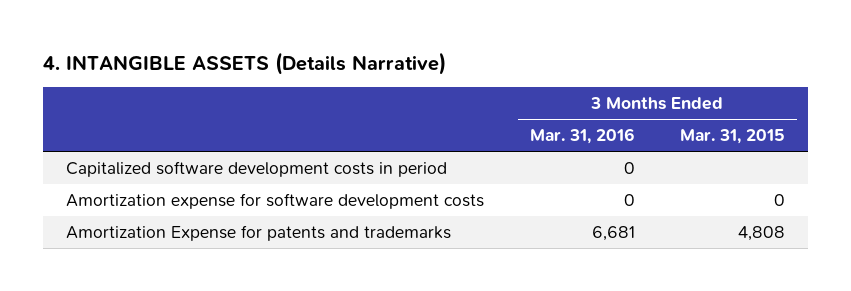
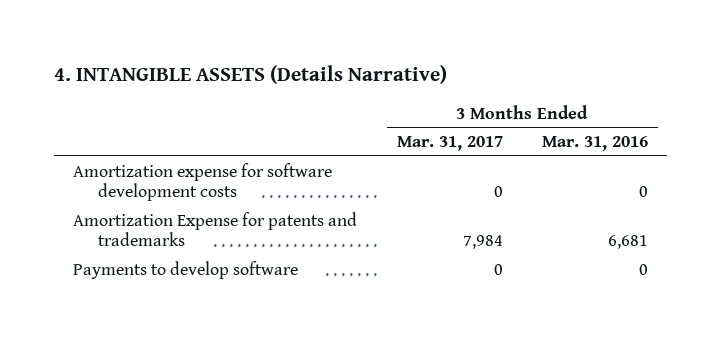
- | 3 Months Ended Mar. 31, 2016 | 3 Months Ended Mar. 31, 2015
+ | 3 Months Ended Mar. 31, 2017 | 3 Months Ended Mar. 31, 2016
- Capitalized software development costs in period | 0 |
+ Payments to develop software | 0 | 0

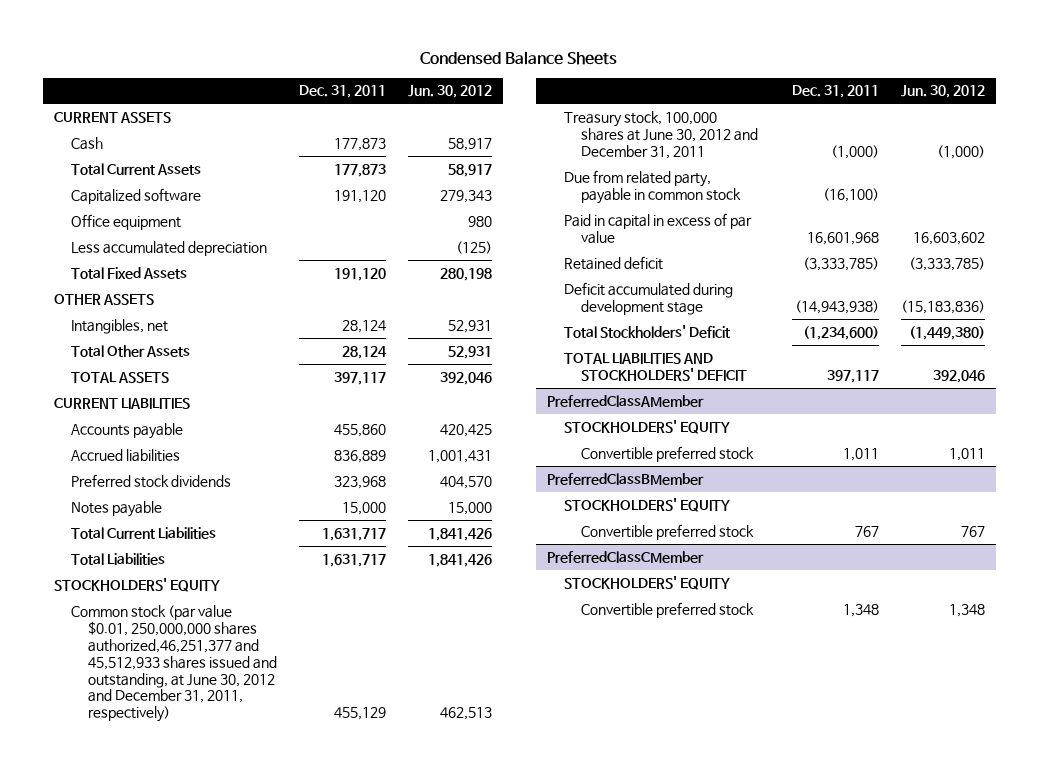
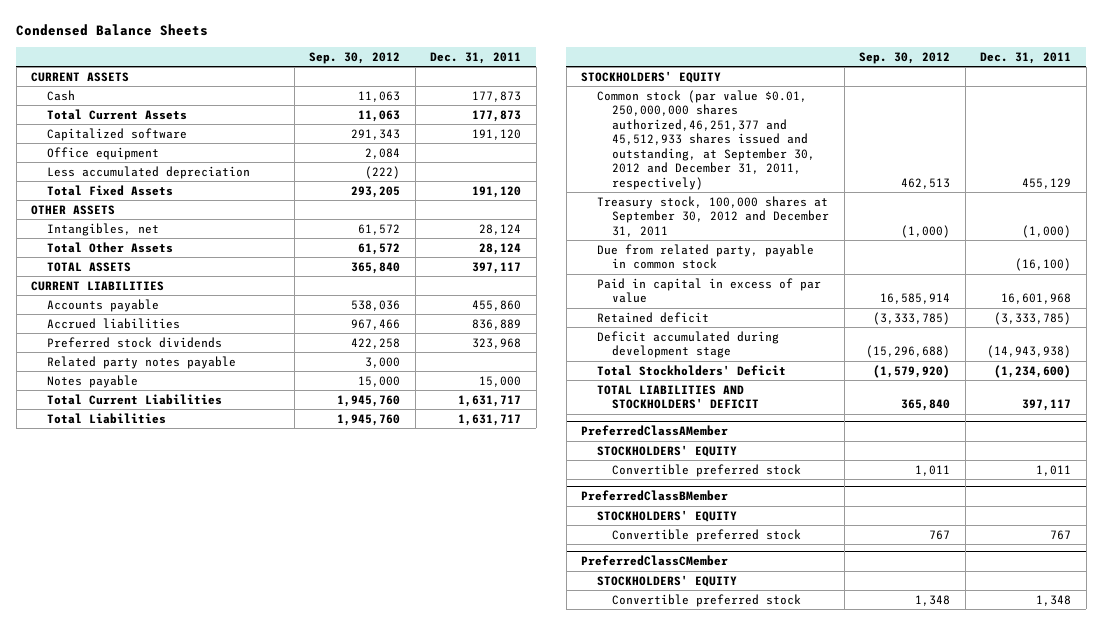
- | Dec. 31, 2011 | Jun. 30, 2012
+ | Sep. 30, 2012 | Dec. 31, 2011
+ Related party notes payable | 3,000 |
- Common stock (par value $0.01, 250,000,000 shares authorized,46,251,377 and 45,512,933 shares issued and outstanding, at June 30, 2012 and December 31, 2011, respectively) | 455,129 | 462,513
- Treasury stock, 100,000 shares at June 30, 2012 and December 31, 2011 | (1,000) | (1,000)
+ Common stock (par value $0.01, 250,000,000 shares authorized,46,251,377 and 45,512,933 shares issued and outstanding, at September 30, 2012 and December 31, 2011, respectively) | 462,513 | 455,129
+ Treasury stock, 100,000 shares at September 30, 2012 and December 31, 2011 | (1,000) | (1,000)

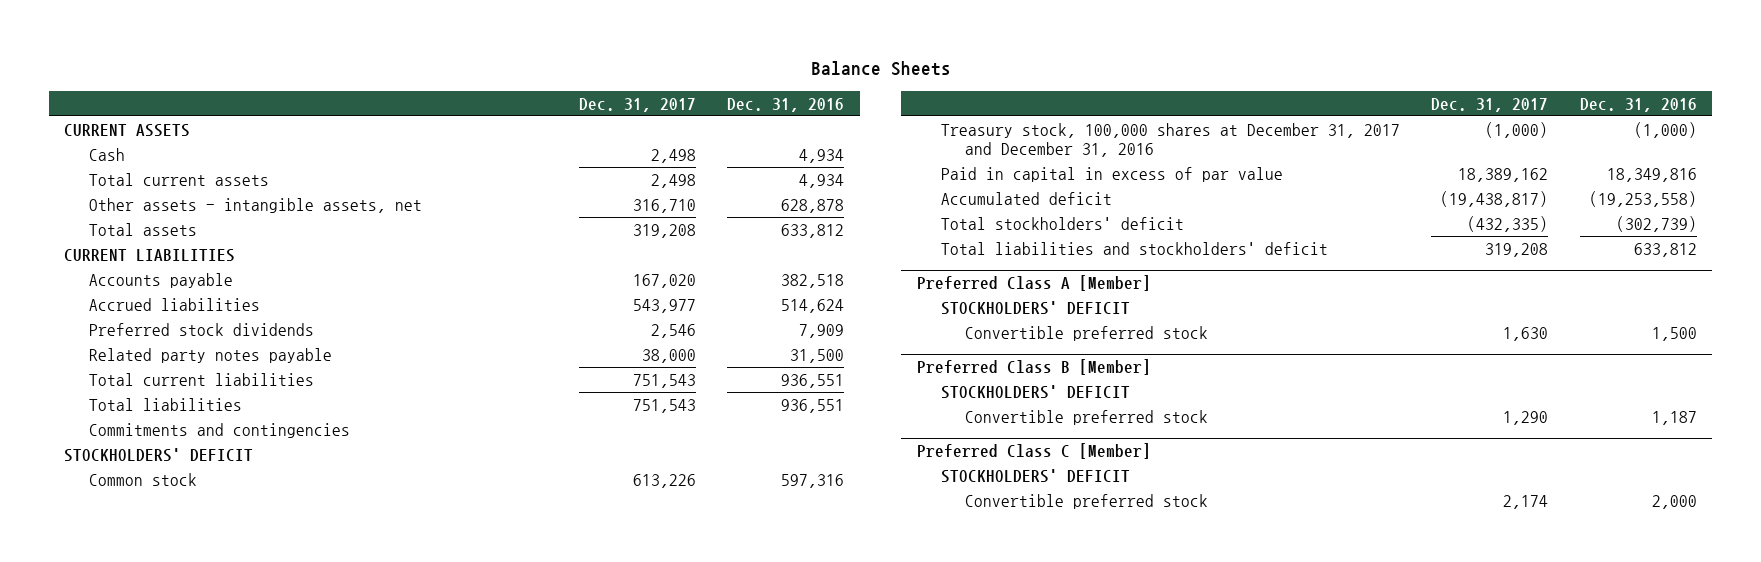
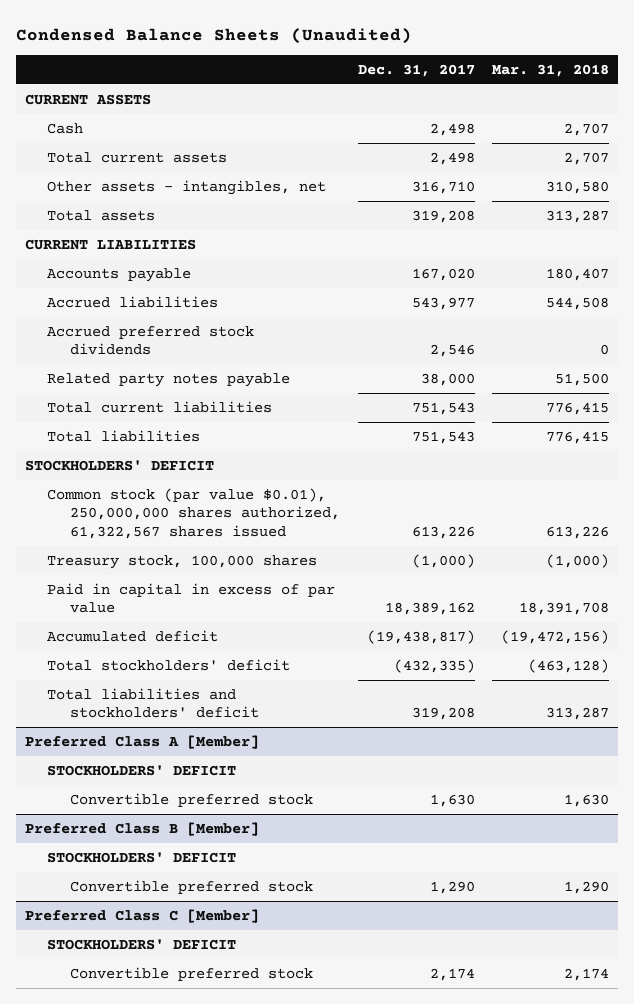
- Balance Sheets
+ Condensed Balance Sheets (Unaudited)
- | Dec. 31, 2017 | Dec. 31, 2016
+ | Dec. 31, 2017 | Mar. 31, 2018
- Other assets - intangible assets, net | 316,710 | 628,878
+ Other assets - intangibles, net | 316,710 | 310,580
- Preferred stock dividends | 2,546 | 7,909
+ Accrued preferred stock dividends | 2,546 | 0
- Commitments and contingencies
- Common stock | 613,226 | 597,316
- Treasury stock, 100,000 shares at December 31, 2017 and December 31, 2016 | (1,000) | (1,000)
+ Common stock (par value $0.01), 250,000,000 shares authorized, 61,322,567 shares issued | 613,226 | 613,226
+ Treasury stock, 100,000 shares | (1,000) | (1,000)

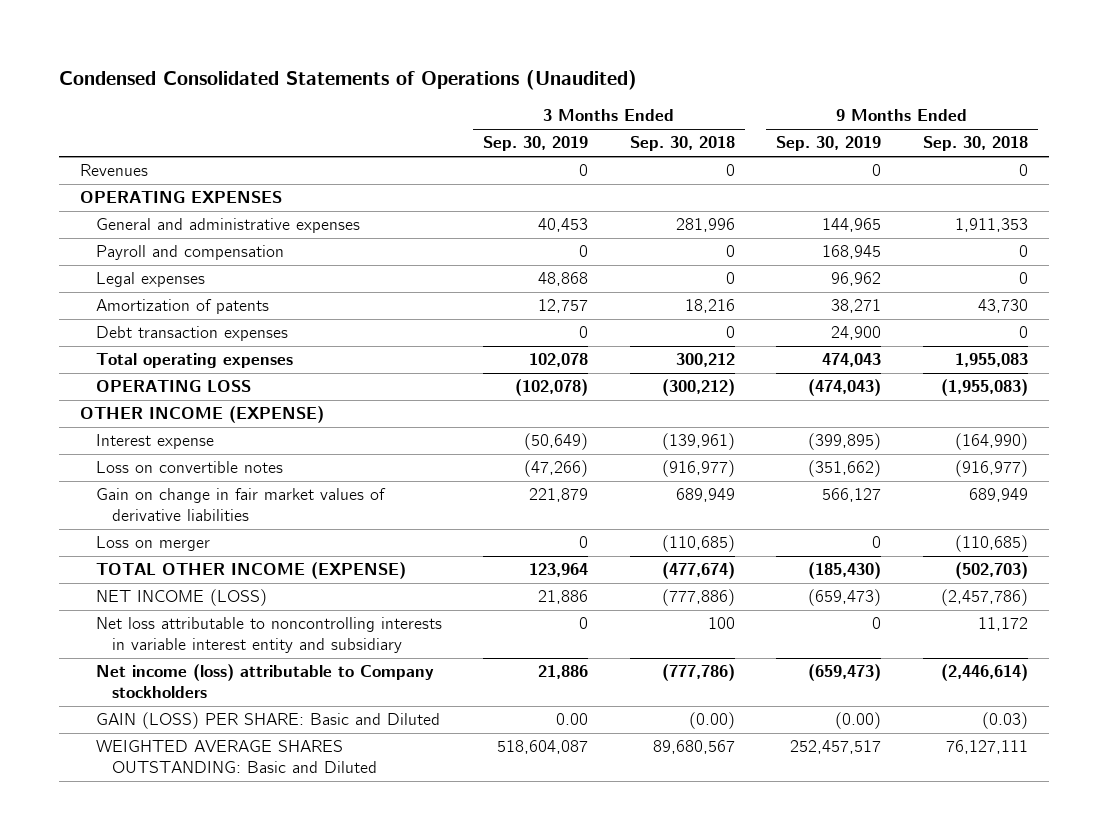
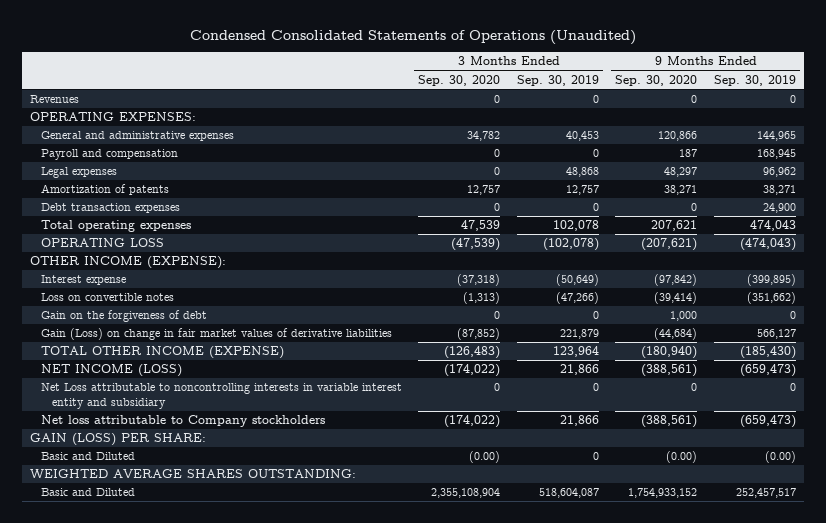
- | 3 Months Ended Sep. 30, 2019 | 3 Months Ended Sep. 30, 2018 | 9 Months Ended Sep. 30, 2019 | 9 Months Ended Sep. 30, 2018
+ | 3 Months Ended Sep. 30, 2020 | 3 Months Ended Sep. 30, 2019 | 9 Months Ended Sep. 30, 2020 | 9 Months Ended Sep. 30, 2019
- OPERATING EXPENSES
+ OPERATING EXPENSES:
- OTHER INCOME (EXPENSE)
+ OTHER INCOME (EXPENSE):
- Gain on change in fair market values of derivative liabilities | 221,879 | 689,949 | 566,127 | 689,949
- Loss on merger | 0 | (110,685) | 0 | (110,685)
+ Gain on the forgiveness of debt | 0 | 0 | 1,000 | 0
+ Gain (Loss) on change in fair market values of derivative liabilities | (87,852) | 221,879 | (44,684) | 566,127
- NET INCOME (LOSS) | 21,886 | (777,886) | (659,473) | (2,457,786)
- Net loss attributable to noncontrolling interests in variable interest entity and subsidiary | 0 | 100 | 0 | 11,172
- Net income (loss) attributable to Company stockholders | 21,886 | (777,786) | (659,473) | (2,446,614)
- GAIN (LOSS) PER SHARE: Basic and Diluted | 0.00 | (0.00) | (0.00) | (0.03)
- WEIGHTED AVERAGE SHARES OUTSTANDING: Basic and Diluted | 518,604,087 | 89,680,567 | 252,457,517 | 76,127,111
+ NET INCOME (LOSS) | (174,022) | 21,866 | (388,561) | (659,473)
+ Net Loss attributable to noncontrolling interests in variable interest entity and subsidiary | 0 | 0 | 0 | 0
+ Net loss attributable to Company stockholders | (174,022) | 21,866 | (388,561) | (659,473)
+ GAIN (LOSS) PER SHARE:
+ Basic and Diluted | (0.00) | 0 | (0.00) | (0.00)
+ WEIGHTED AVERAGE SHARES OUTSTANDING:
+ Basic and Diluted | 2,355,108,904 | 518,604,087 | 1,754,933,152 | 252,457,517

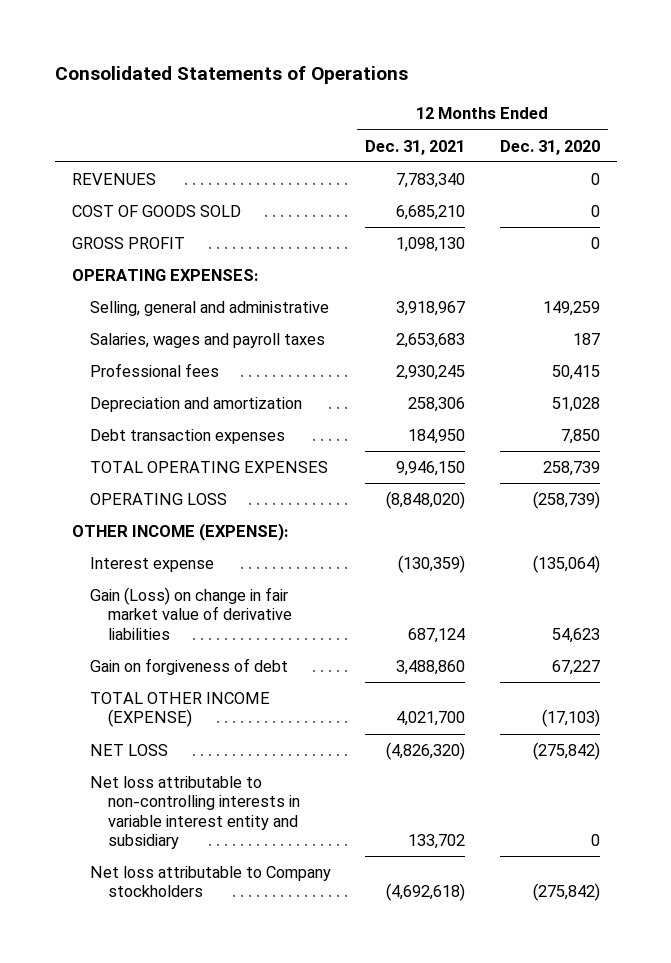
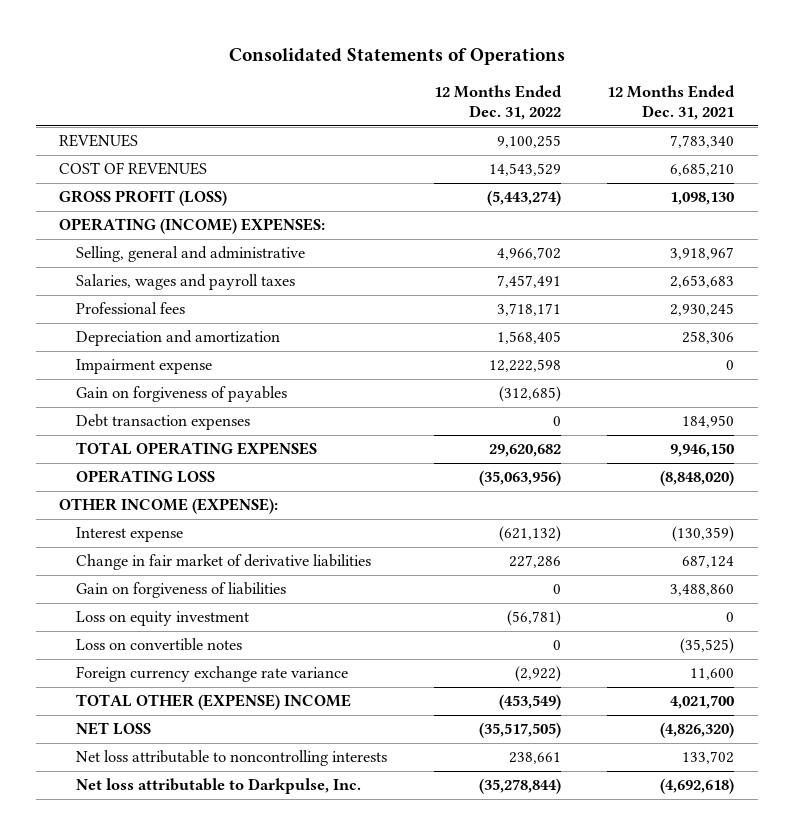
- | 12 Months Ended Dec. 31, 2021 | 12 Months Ended Dec. 31, 2020
+ | 12 Months Ended Dec. 31, 2022 | 12 Months Ended Dec. 31, 2021
- COST OF GOODS SOLD | 6,685,210 | 0
- GROSS PROFIT | 1,098,130 | 0
- OPERATING EXPENSES:
+ COST OF REVENUES | 14,543,529 | 6,685,210
+ GROSS PROFIT (LOSS) | (5,443,274) | 1,098,130
+ OPERATING (INCOME) EXPENSES:
+ Impairment expense | 12,222,598 | 0
+ Gain on forgiveness of payables | (312,685) |
- Gain (Loss) on change in fair market value of derivative liabilities | 687,124 | 54,623
- Gain on forgiveness of debt | 3,488,860 | 67,227
- TOTAL OTHER INCOME (EXPENSE) | 4,021,700 | (17,103)
+ Change in fair market of derivative liabilities | 227,286 | 687,124
+ Gain on forgiveness of liabilities | 0 | 3,488,860
+ Loss on equity investment | (56,781) | 0
+ Loss on convertible notes | 0 | (35,525)
+ Foreign currency exchange rate variance | (2,922) | 11,600
+ TOTAL OTHER (EXPENSE) INCOME | (453,549) | 4,021,700
- Net loss attributable to non-controlling interests in variable interest entity and subsidiary | 133,702 | 0
- Net loss attributable to Company stockholders | (4,692,618) | (275,842)
+ Net loss attributable to noncontrolling interests | 238,661 | 133,702
+ Net loss attributable to Darkpulse, Inc. | (35,278,844) | (4,692,618)

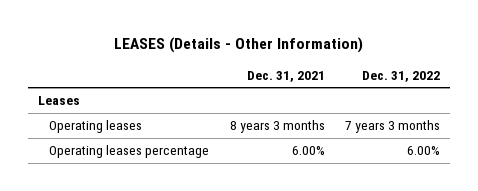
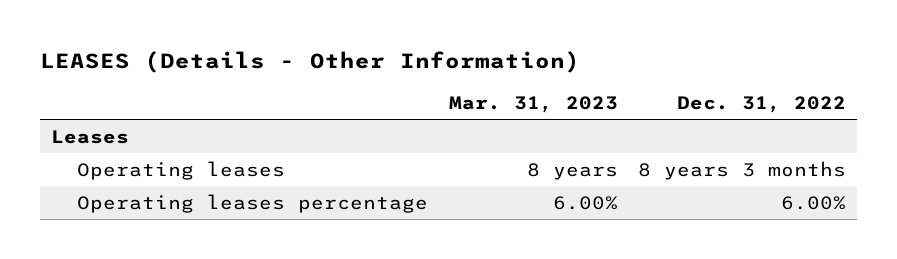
- | Dec. 31, 2021 | Dec. 31, 2022
+ | Mar. 31, 2023 | Dec. 31, 2022
- Operating leases | 8 years 3 months | 7 years 3 months
+ Operating leases | 8 years | 8 years 3 months

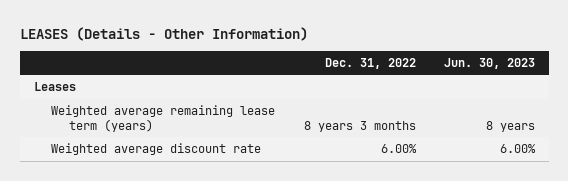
- | Mar. 31, 2023 | Dec. 31, 2022
+ | Dec. 31, 2022 | Jun. 30, 2023
- Operating leases | 8 years | 8 years 3 months
- Operating leases percentage | 6.00% | 6.00%
+ Weighted average remaining lease term (years) | 8 years 3 months | 8 years
+ Weighted average discount rate | 6.00% | 6.00%

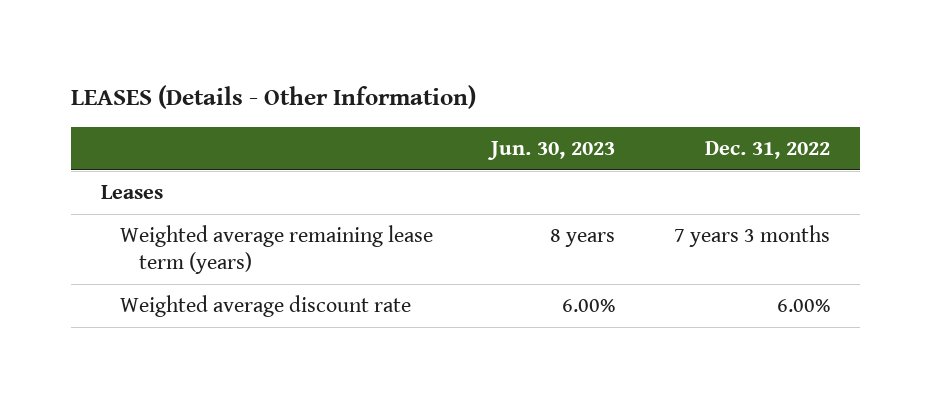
- | Dec. 31, 2022 | Jun. 30, 2023
+ | Jun. 30, 2023 | Dec. 31, 2022
- Weighted average remaining lease term (years) | 8 years 3 months | 8 years
+ Weighted average remaining lease term (years) | 8 years | 7 years 3 months

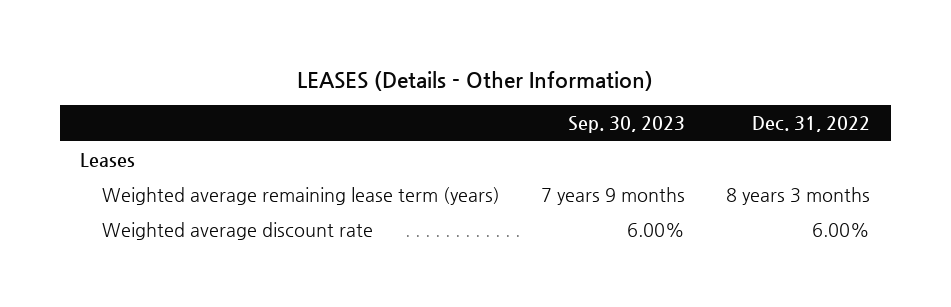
- | Jun. 30, 2023 | Dec. 31, 2022
+ | Sep. 30, 2023 | Dec. 31, 2022
- Weighted average remaining lease term (years) | 8 years | 7 years 3 months
+ Weighted average remaining lease term (years) | 7 years 9 months | 8 years 3 months

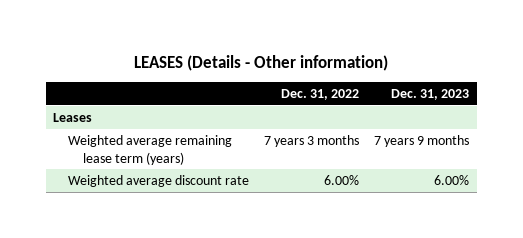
- LEASES (Details - Other Information)
+ LEASES (Details - Other information)
- | Sep. 30, 2023 | Dec. 31, 2022
+ | Dec. 31, 2022 | Dec. 31, 2023
- Weighted average remaining lease term (years) | 7 years 9 months | 8 years 3 months
+ Weighted average remaining lease term (years) | 7 years 3 months | 7 years 9 months

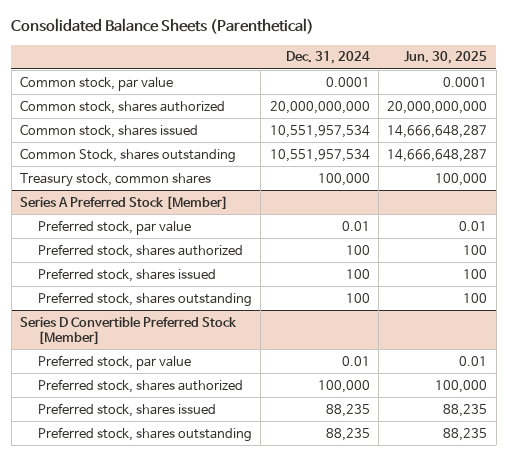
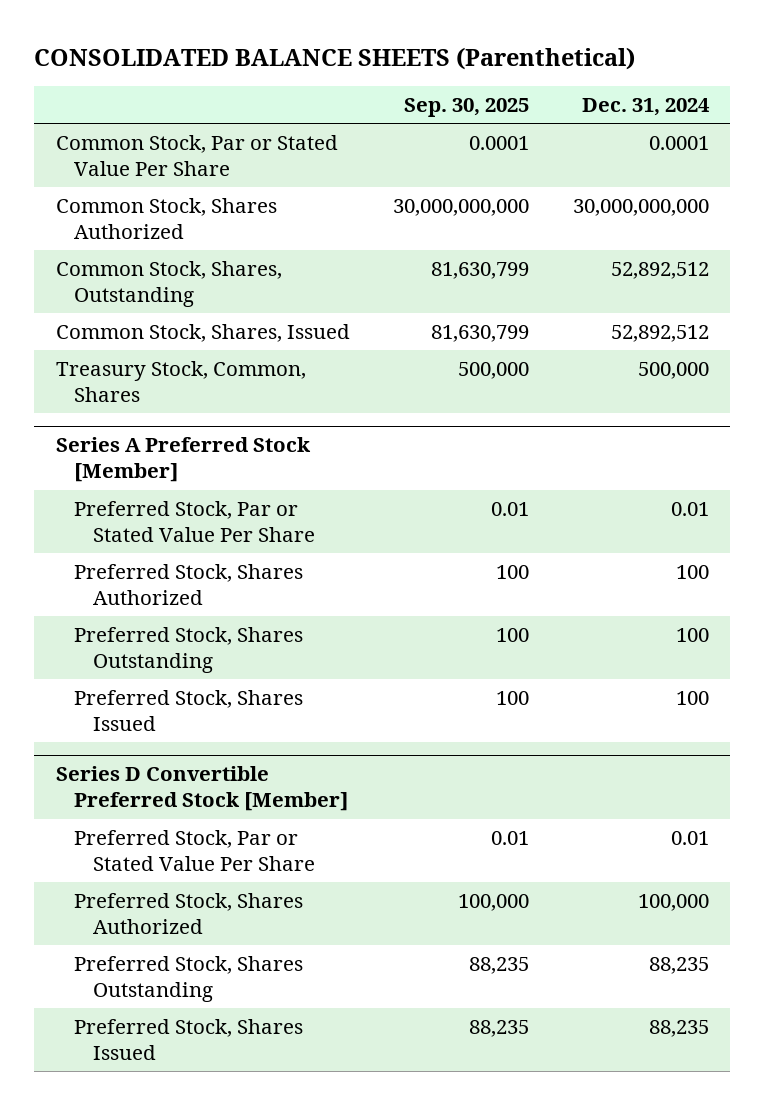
- Consolidated Balance Sheets (Parenthetical)
+ CONSOLIDATED BALANCE SHEETS (Parenthetical)
- | Dec. 31, 2024 | Jun. 30, 2025
+ | Sep. 30, 2025 | Dec. 31, 2024
- Common stock, par value | 0.0001 | 0.0001
- Common stock, shares authorized | 20,000,000,000 | 20,000,000,000
- Common stock, shares issued | 10,551,957,534 | 14,666,648,287
- Common Stock, shares outstanding | 10,551,957,534 | 14,666,648,287
- Treasury stock, common shares | 100,000 | 100,000
+ Common Stock, Par or Stated Value Per Share | 0.0001 | 0.0001
+ Common Stock, Shares Authorized | 30,000,000,000 | 30,000,000,000
+ Common Stock, Shares, Outstanding | 81,630,799 | 52,892,512
+ Common Stock, Shares, Issued | 81,630,799 | 52,892,512
+ Treasury Stock, Common, Shares | 500,000 | 500,000
@ Series A Preferred Stock [Member]
- Preferred stock, par value | 0.01 | 0.01
- Preferred stock, shares authorized | 100 | 100
- Preferred stock, shares issued | 100 | 100
- Preferred stock, shares outstanding | 100 | 100
+ Preferred Stock, Par or Stated Value Per Share | 0.01 | 0.01
+ Preferred Stock, Shares Authorized | 100 | 100
+ Preferred Stock, Shares Outstanding | 100 | 100
+ Preferred Stock, Shares Issued | 100 | 100
@ Series D Convertible Preferred Stock [Member]
- Preferred stock, par value | 0.01 | 0.01
- Preferred stock, shares authorized | 100,000 | 100,000
- Preferred stock, shares issued | 88,235 | 88,235
- Preferred stock, shares outstanding | 88,235 | 88,235
+ Preferred Stock, Par or Stated Value Per Share | 0.01 | 0.01
+ Preferred Stock, Shares Authorized | 100,000 | 100,000
+ Preferred Stock, Shares Outstanding | 88,235 | 88,235
+ Preferred Stock, Shares Issued | 88,235 | 88,235

